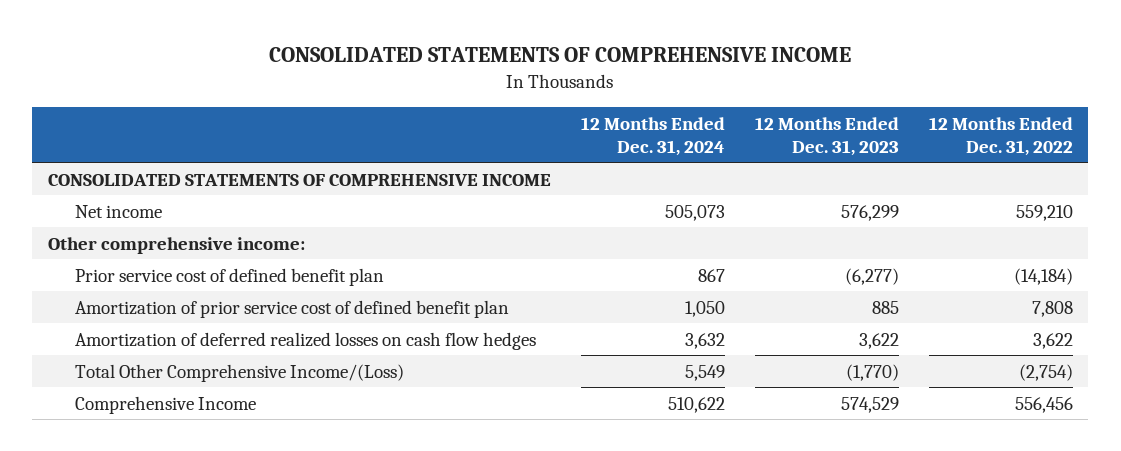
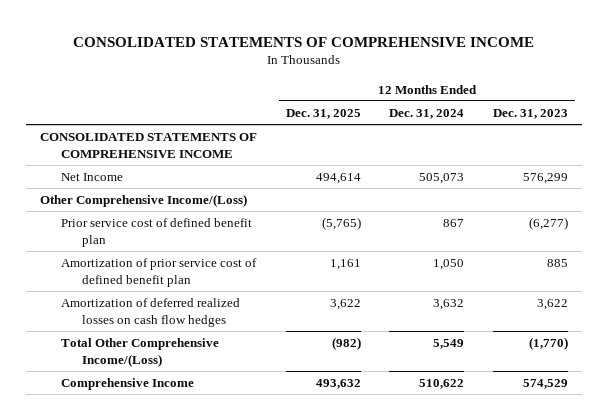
- | 12 Months Ended Dec. 31, 2024 | 12 Months Ended Dec. 31, 2023 | 12 Months Ended Dec. 31, 2022
+ | 12 Months Ended Dec. 31, 2025 | 12 Months Ended Dec. 31, 2024 | 12 Months Ended Dec. 31, 2023
- Net income | 505,073 | 576,299 | 559,210
- Other comprehensive income:
+ Net Income | 494,614 | 505,073 | 576,299
+ Other Comprehensive Income/(Loss)

